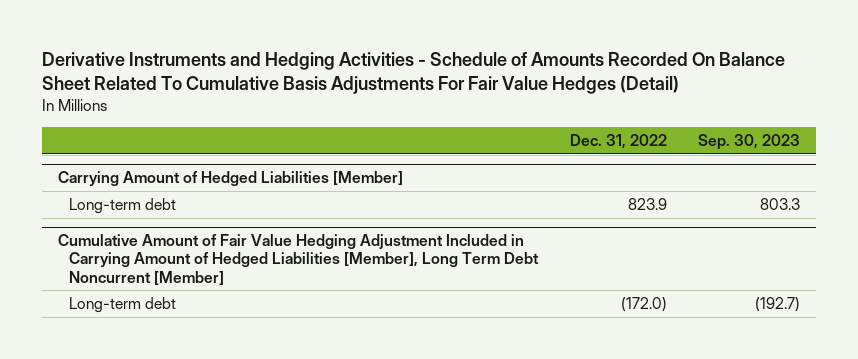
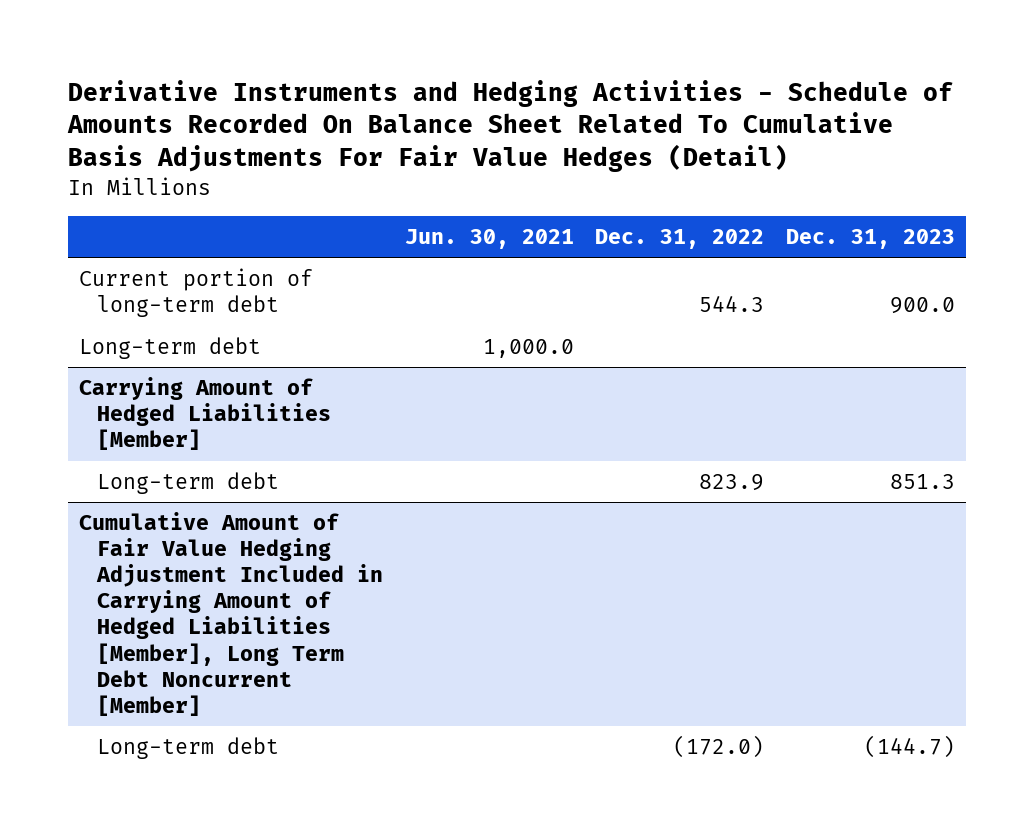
- | Dec. 31, 2022 | Sep. 30, 2023
+ | Jun. 30, 2021 | Dec. 31, 2022 | Dec. 31, 2023
+ Current portion of long-term debt | | 544.3 | 900.0
+ Long-term debt | 1,000.0 | |

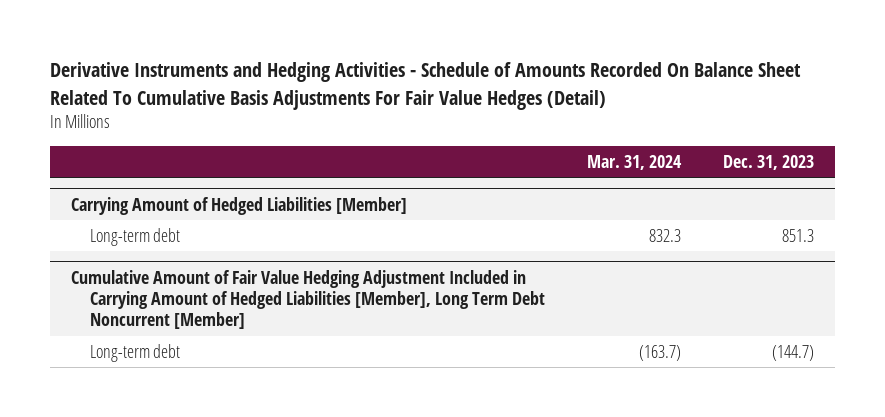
- | Jun. 30, 2021 | Dec. 31, 2022 | Dec. 31, 2023
+ | Mar. 31, 2024 | Dec. 31, 2023
- Current portion of long-term debt | | 544.3 | 900.0
- Long-term debt | 1,000.0 | |

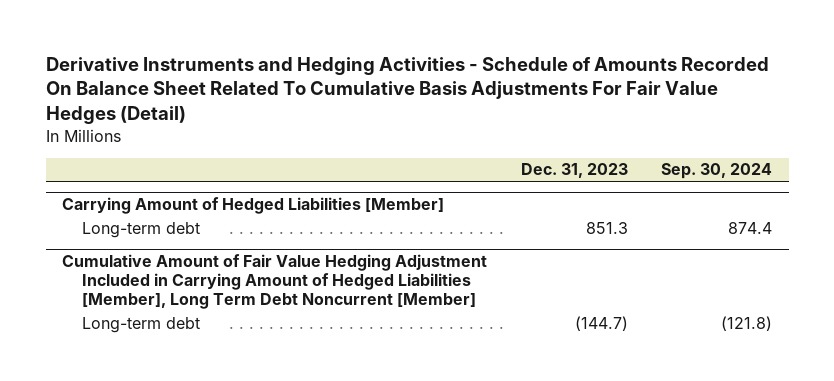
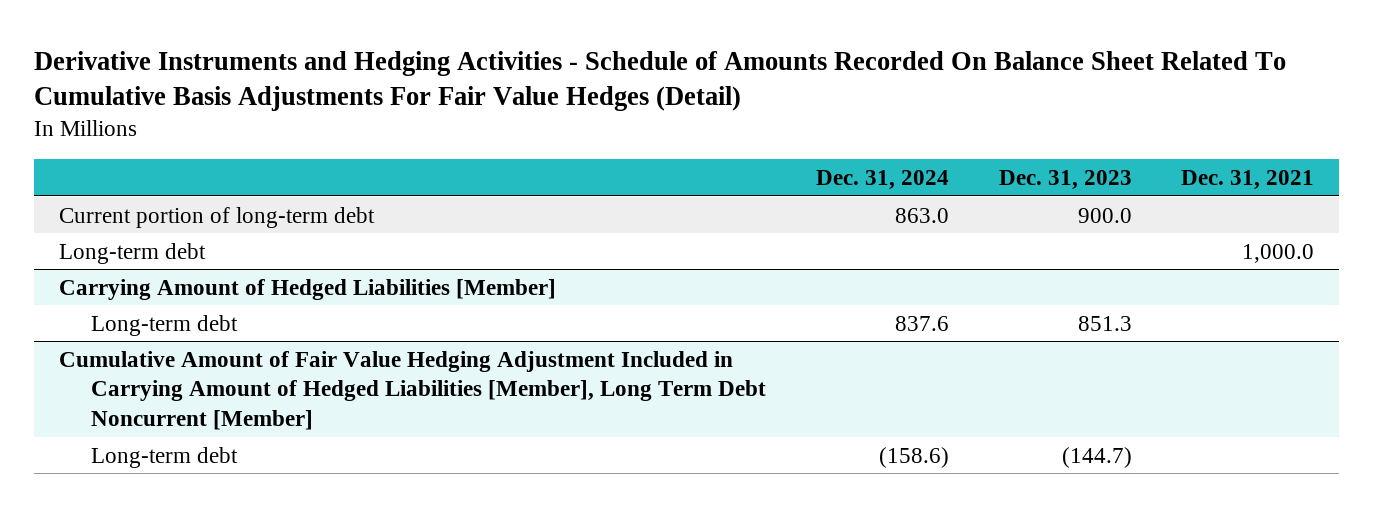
- | Dec. 31, 2023 | Sep. 30, 2024
+ | Dec. 31, 2024 | Dec. 31, 2023 | Dec. 31, 2021
+ Current portion of long-term debt | 863.0 | 900.0 |
+ Long-term debt | | | 1,000.0

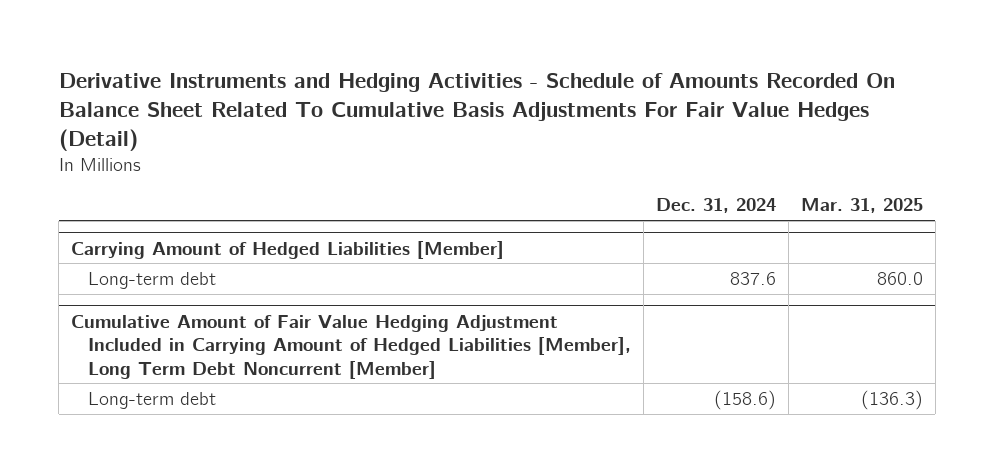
- | Dec. 31, 2024 | Dec. 31, 2023 | Dec. 31, 2021
+ | Dec. 31, 2024 | Mar. 31, 2025
- Current portion of long-term debt | 863.0 | 900.0 |
- Long-term debt | | | 1,000.0

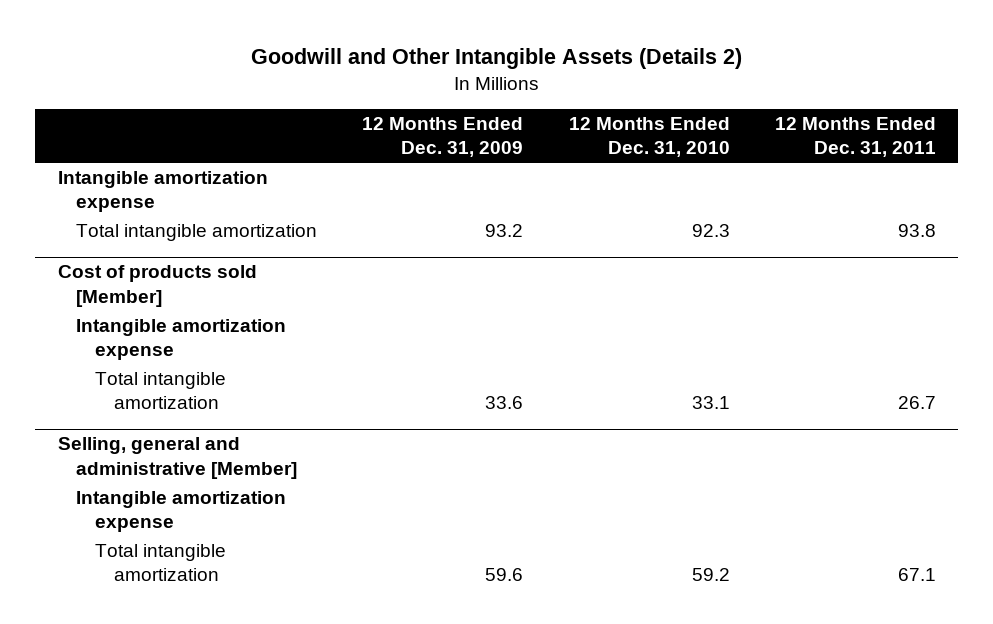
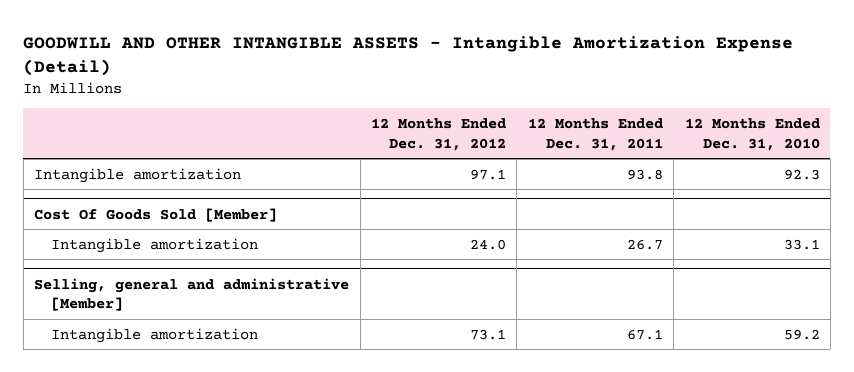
- Goodwill and Other Intangible Assets (Details 2)
+ GOODWILL AND OTHER INTANGIBLE ASSETS - Intangible Amortization Expense (Detail)
- | 12 Months Ended Dec. 31, 2009 | 12 Months Ended Dec. 31, 2010 | 12 Months Ended Dec. 31, 2011
+ | 12 Months Ended Dec. 31, 2012 | 12 Months Ended Dec. 31, 2011 | 12 Months Ended Dec. 31, 2010
- Intangible amortization expense
- Total intangible amortization | 93.2 | 92.3 | 93.8
- Cost of products sold [Member]
- Intangible amortization expense
- Total intangible amortization | 33.6 | 33.1 | 26.7
+ Intangible amortization | 97.1 | 93.8 | 92.3
+ Cost Of Goods Sold [Member]
+ Intangible amortization | 24.0 | 26.7 | 33.1
@ Selling, general and administrative [Member]
- Intangible amortization expense
- Total intangible amortization | 59.6 | 59.2 | 67.1
+ Intangible amortization | 73.1 | 67.1 | 59.2

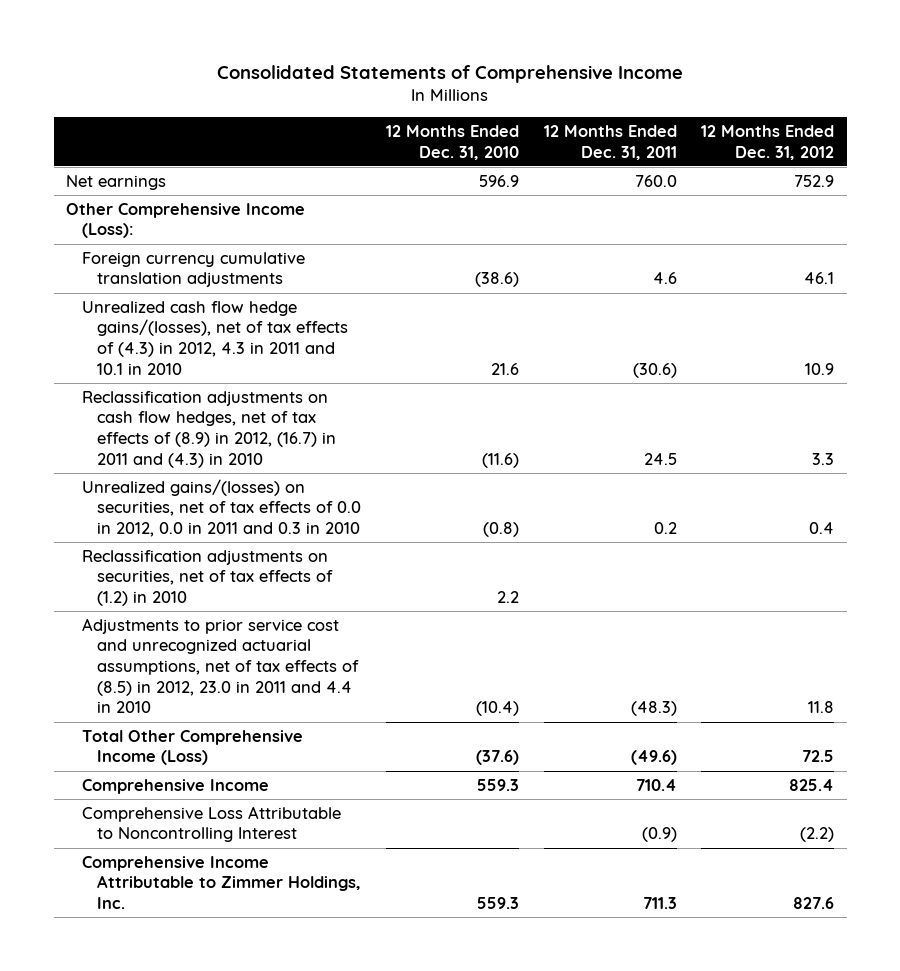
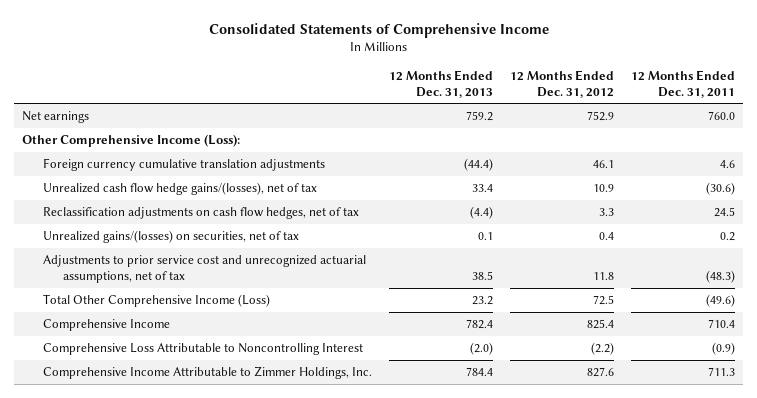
- | 12 Months Ended Dec. 31, 2010 | 12 Months Ended Dec. 31, 2011 | 12 Months Ended Dec. 31, 2012
+ | 12 Months Ended Dec. 31, 2013 | 12 Months Ended Dec. 31, 2012 | 12 Months Ended Dec. 31, 2011
- Unrealized cash flow hedge gains/(losses), net of tax effects of (4.3) in 2012, 4.3 in 2011 and 10.1 in 2010 | 21.6 | (30.6) | 10.9
- Reclassification adjustments on cash flow hedges, net of tax effects of (8.9) in 2012, (16.7) in 2011 and (4.3) in 2010 | (11.6) | 24.5 | 3.3
- Unrealized gains/(losses) on securities, net of tax effects of 0.0 in 2012, 0.0 in 2011 and 0.3 in 2010 | (0.8) | 0.2 | 0.4
- Reclassification adjustments on securities, net of tax effects of (1.2) in 2010 | 2.2 | |
- Adjustments to prior service cost and unrecognized actuarial assumptions, net of tax effects of (8.5) in 2012, 23.0 in 2011 and 4.4 in 2010 | (10.4) | (48.3) | 11.8
+ Unrealized cash flow hedge gains/(losses), net of tax | 33.4 | 10.9 | (30.6)
+ Reclassification adjustments on cash flow hedges, net of tax | (4.4) | 3.3 | 24.5
+ Unrealized gains/(losses) on securities, net of tax | 0.1 | 0.4 | 0.2
+ Adjustments to prior service cost and unrecognized actuarial assumptions, net of tax | 38.5 | 11.8 | (48.3)

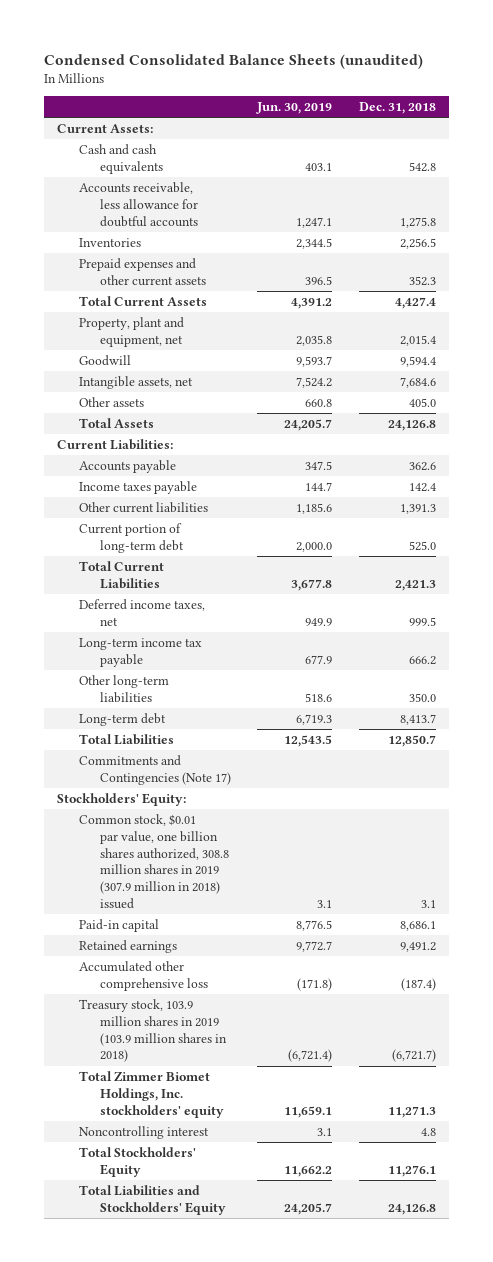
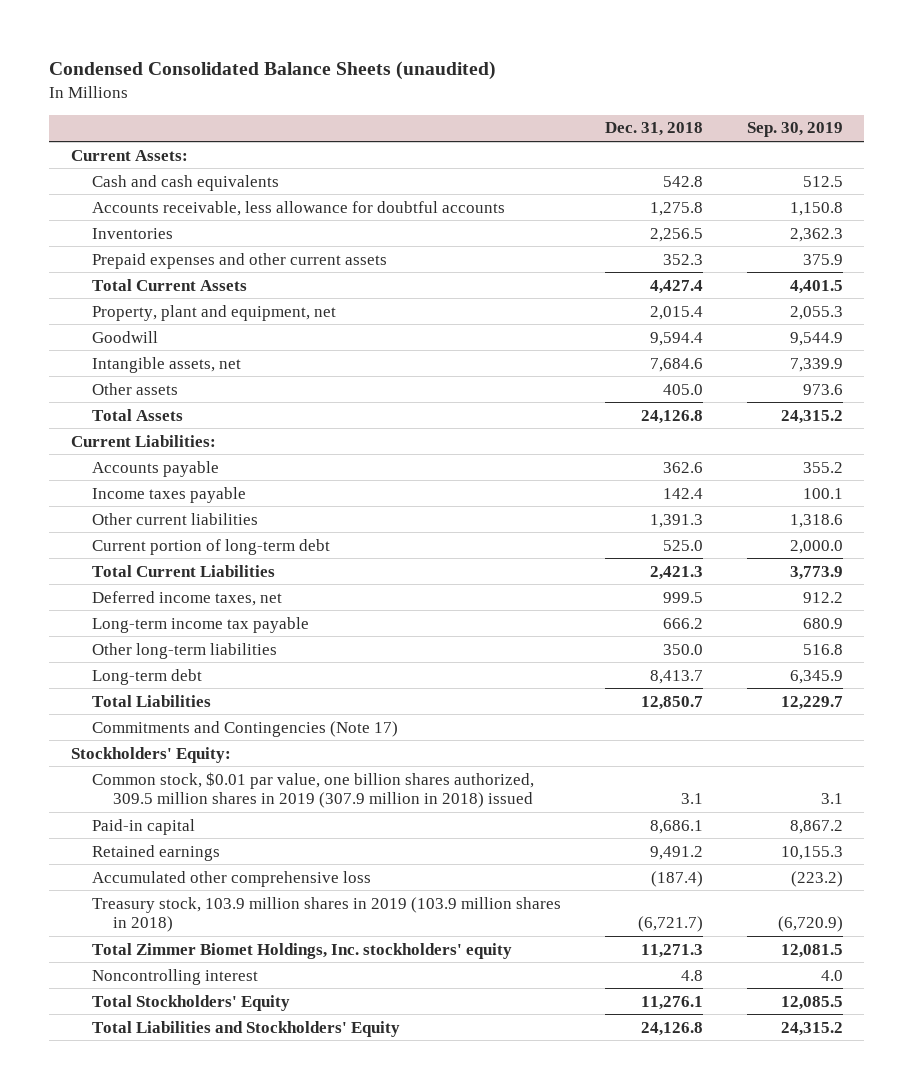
- | Jun. 30, 2019 | Dec. 31, 2018
+ | Dec. 31, 2018 | Sep. 30, 2019
- Common stock, $0.01 par value, one billion shares authorized, 308.8 million shares in 2019 (307.9 million in 2018) issued | 3.1 | 3.1
+ Common stock, $0.01 par value, one billion shares authorized, 309.5 million shares in 2019 (307.9 million in 2018) issued | 3.1 | 3.1

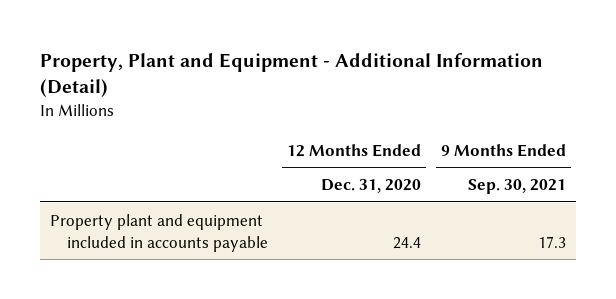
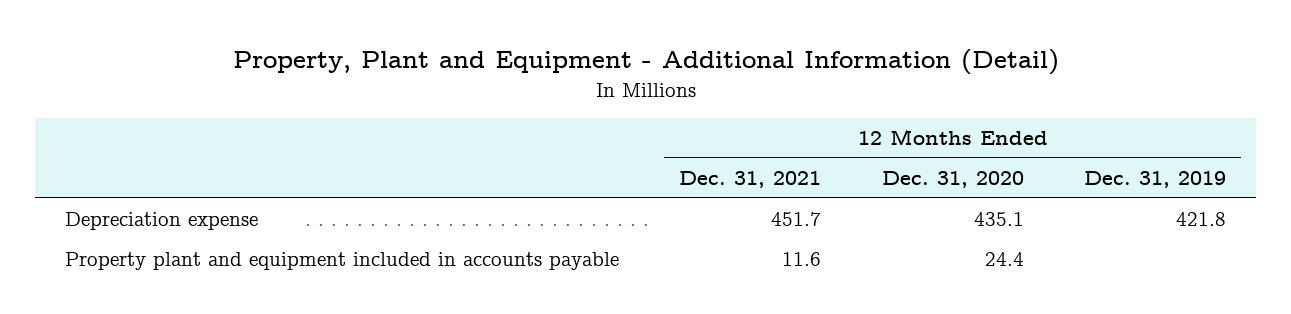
- | 12 Months Ended Dec. 31, 2020 | 9 Months Ended Sep. 30, 2021
+ | 12 Months Ended Dec. 31, 2021 | 12 Months Ended Dec. 31, 2020 | 12 Months Ended Dec. 31, 2019
+ Depreciation expense | 451.7 | 435.1 | 421.8

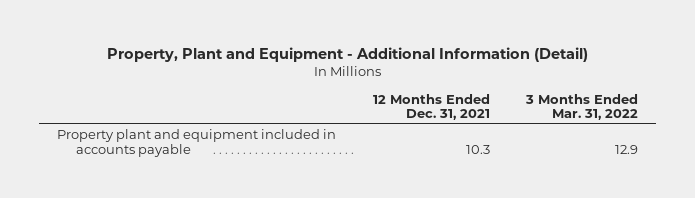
- | 12 Months Ended Dec. 31, 2021 | 12 Months Ended Dec. 31, 2020 | 12 Months Ended Dec. 31, 2019
+ | 12 Months Ended Dec. 31, 2021 | 3 Months Ended Mar. 31, 2022
- Depreciation expense | 451.7 | 435.1 | 421.8
- Property plant and equipment included in accounts payable | 11.6 | 24.4 |
+ Property plant and equipment included in accounts payable | 10.3 | 12.9

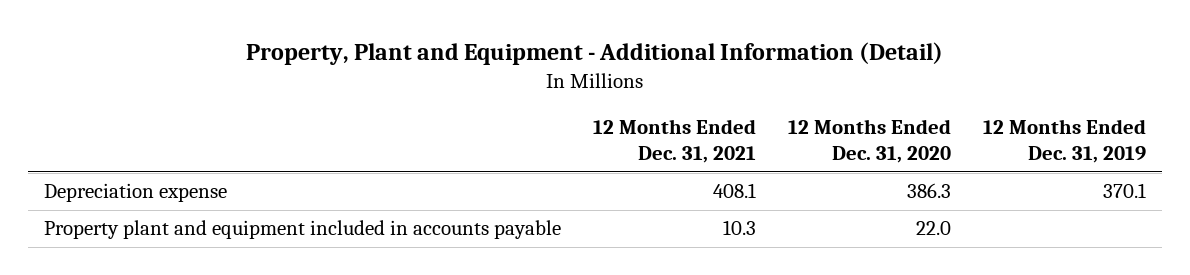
- | 12 Months Ended Dec. 31, 2021 | 3 Months Ended Mar. 31, 2022
+ | 12 Months Ended Dec. 31, 2021 | 12 Months Ended Dec. 31, 2020 | 12 Months Ended Dec. 31, 2019
+ Depreciation expense | 408.1 | 386.3 | 370.1

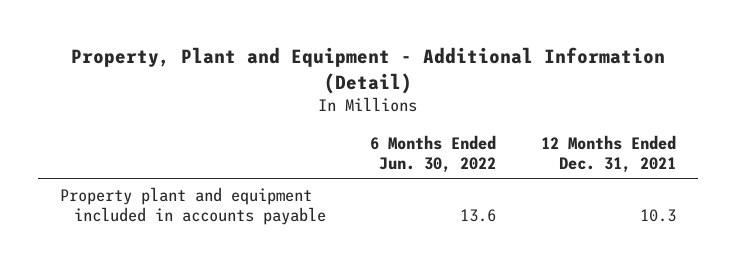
- | 12 Months Ended Dec. 31, 2021 | 12 Months Ended Dec. 31, 2020 | 12 Months Ended Dec. 31, 2019
+ | 6 Months Ended Jun. 30, 2022 | 12 Months Ended Dec. 31, 2021
- Depreciation expense | 408.1 | 386.3 | 370.1

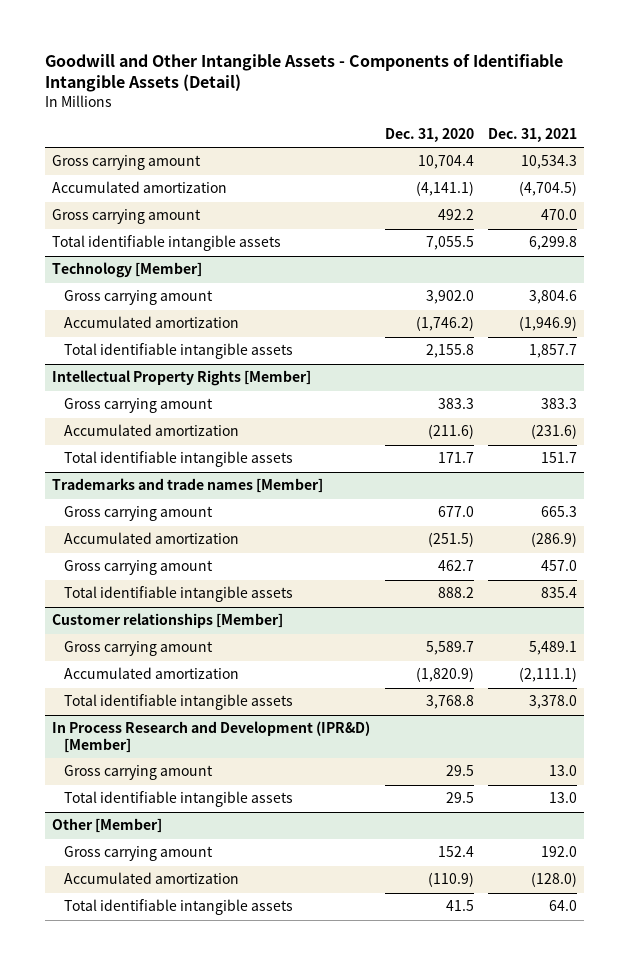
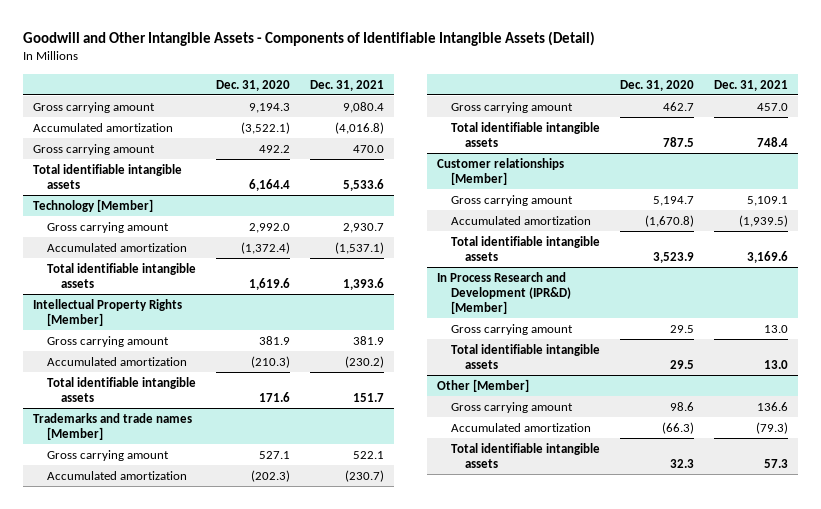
- Gross carrying amount | 10,704.4 | 10,534.3
- Accumulated amortization | (4,141.1) | (4,704.5)
+ Gross carrying amount | 9,194.3 | 9,080.4
+ Accumulated amortization | (3,522.1) | (4,016.8)
- Total identifiable intangible assets | 7,055.5 | 6,299.8
+ Total identifiable intangible assets | 6,164.4 | 5,533.6
@ Technology [Member]
- Gross carrying amount | 3,902.0 | 3,804.6
- Accumulated amortization | (1,746.2) | (1,946.9)
- Total identifiable intangible assets | 2,155.8 | 1,857.7
+ Gross carrying amount | 2,992.0 | 2,930.7
+ Accumulated amortization | (1,372.4) | (1,537.1)
+ Total identifiable intangible assets | 1,619.6 | 1,393.6
@ Intellectual Property Rights [Member]
- Gross carrying amount | 383.3 | 383.3
- Accumulated amortization | (211.6) | (231.6)
- Total identifiable intangible assets | 171.7 | 151.7
+ Gross carrying amount | 381.9 | 381.9
+ Accumulated amortization | (210.3) | (230.2)
+ Total identifiable intangible assets | 171.6 | 151.7
@ Trademarks and trade names [Member]
- Gross carrying amount | 677.0 | 665.3
- Accumulated amortization | (251.5) | (286.9)
+ Gross carrying amount | 527.1 | 522.1
+ Accumulated amortization | (202.3) | (230.7)
- Total identifiable intangible assets | 888.2 | 835.4
+ Total identifiable intangible assets | 787.5 | 748.4
@ Customer relationships [Member]
- Gross carrying amount | 5,589.7 | 5,489.1
- Accumulated amortization | (1,820.9) | (2,111.1)
- Total identifiable intangible assets | 3,768.8 | 3,378.0
+ Gross carrying amount | 5,194.7 | 5,109.1
+ Accumulated amortization | (1,670.8) | (1,939.5)
+ Total identifiable intangible assets | 3,523.9 | 3,169.6
@ Other [Member]
- Gross carrying amount | 152.4 | 192.0
- Accumulated amortization | (110.9) | (128.0)
- Total identifiable intangible assets | 41.5 | 64.0
+ Gross carrying amount | 98.6 | 136.6
+ Accumulated amortization | (66.3) | (79.3)
+ Total identifiable intangible assets | 32.3 | 57.3

